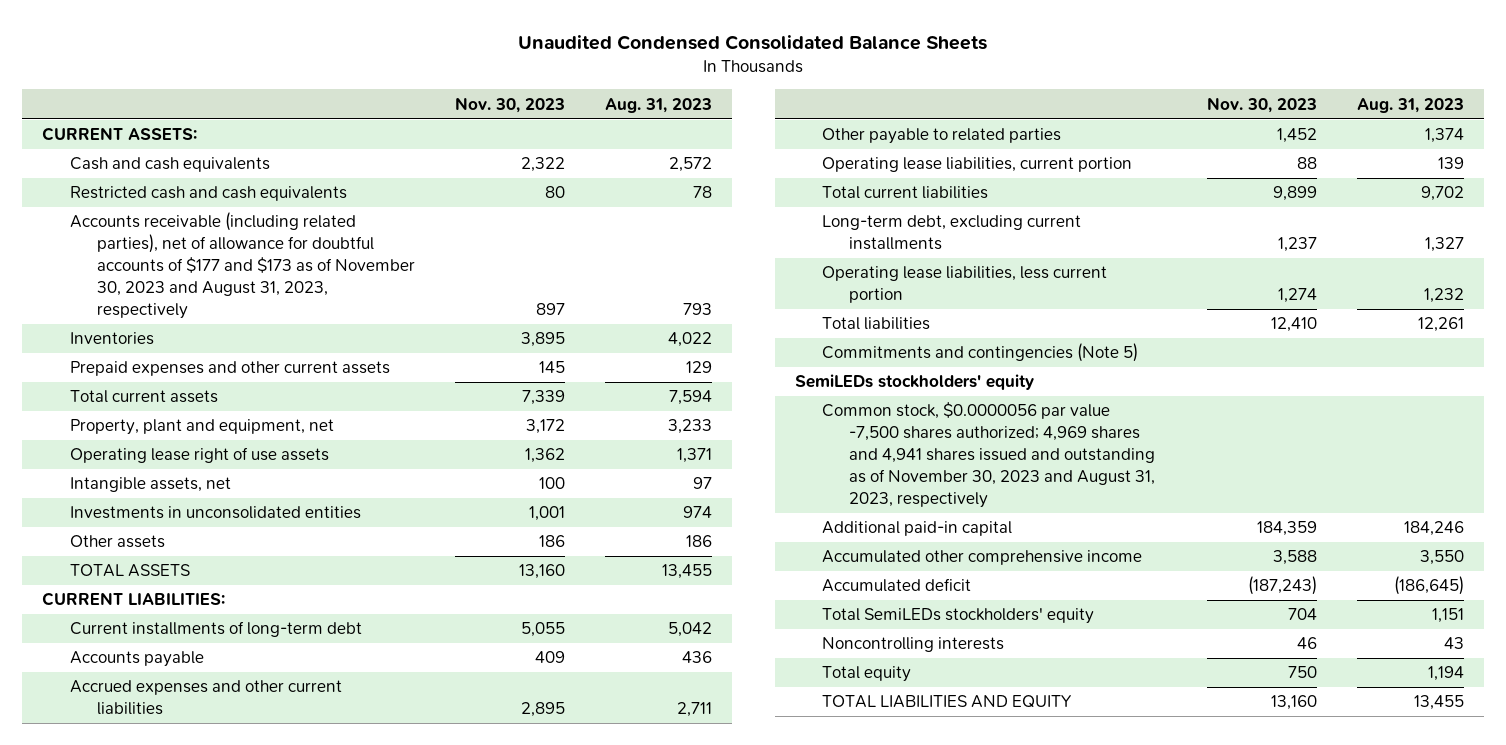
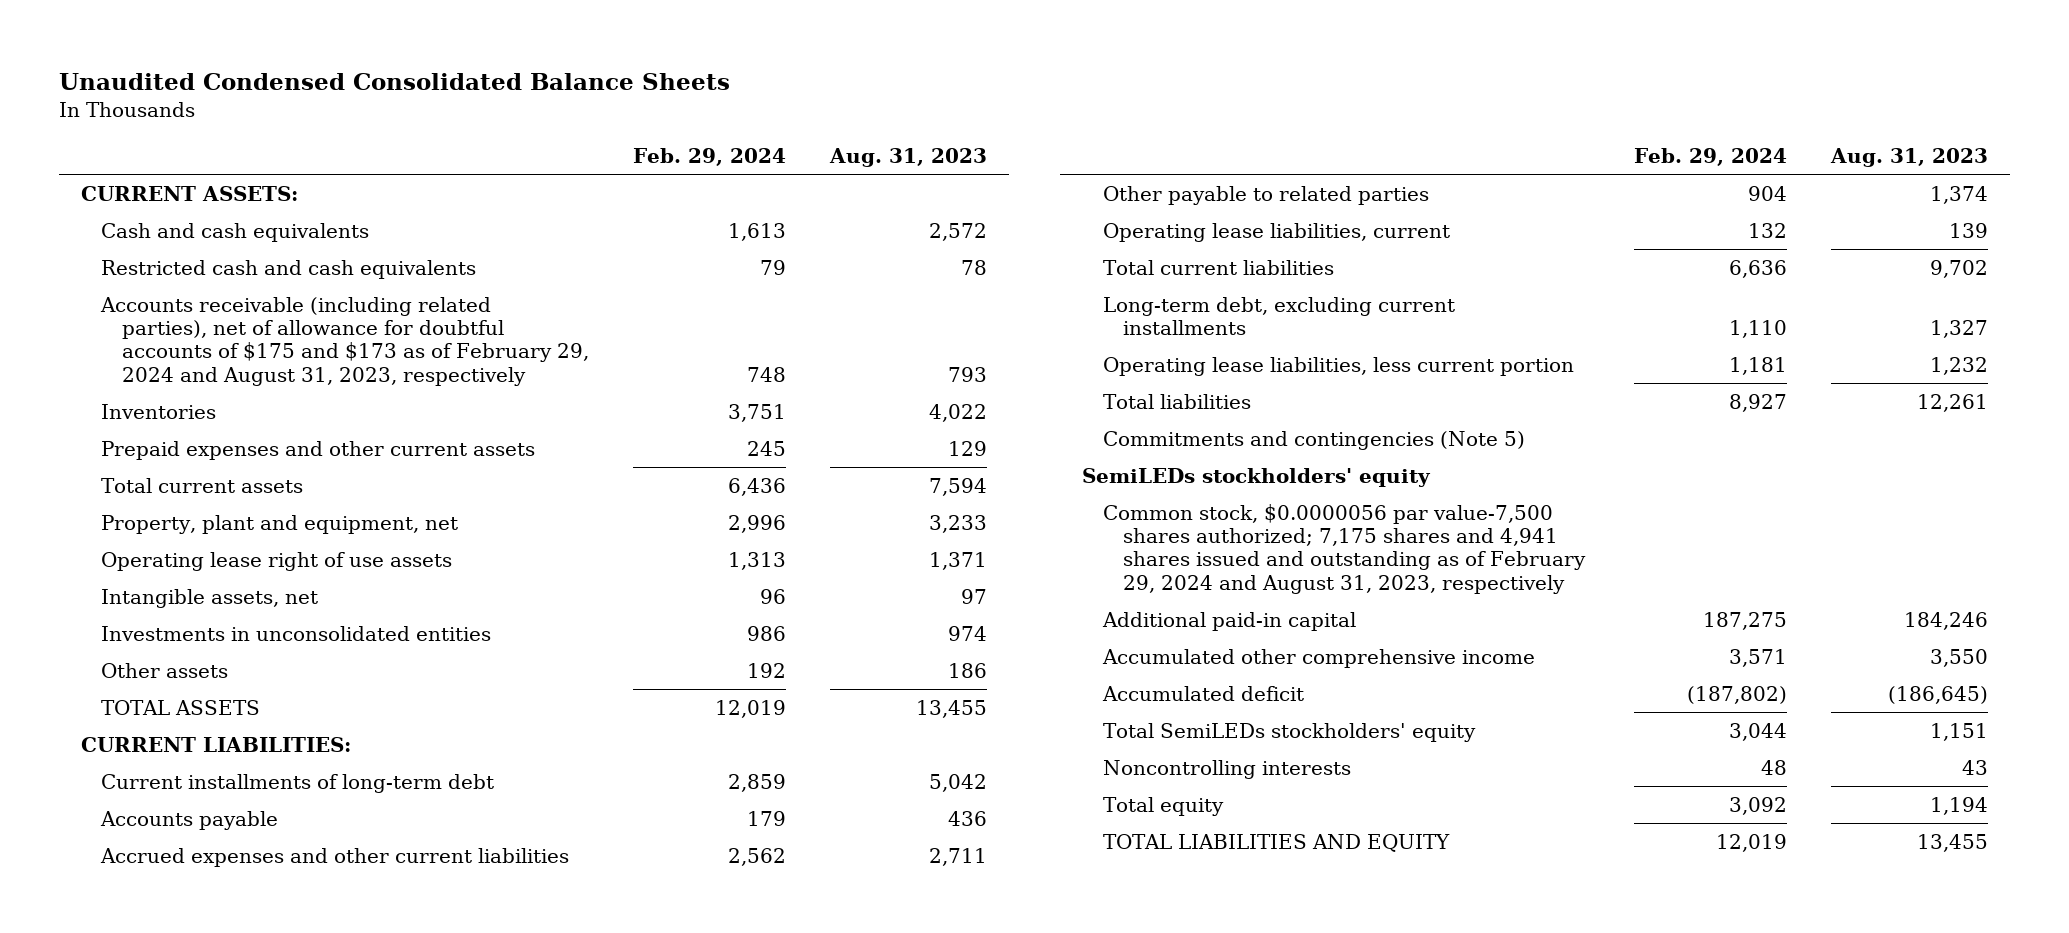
- | Nov. 30, 2023 | Aug. 31, 2023
+ | Feb. 29, 2024 | Aug. 31, 2023
- Accounts receivable (including related parties), net of allowance for doubtful accounts of $177 and $173 as of November 30, 2023 and August 31, 2023, respectively | 897 | 793
+ Accounts receivable (including related parties), net of allowance for doubtful accounts of $175 and $173 as of February 29, 2024 and August 31, 2023, respectively | 748 | 793
- Operating lease liabilities, current portion | 88 | 139
+ Operating lease liabilities, current | 132 | 139
- Common stock, $0.0000056 par value -7,500 shares authorized; 4,969 shares and 4,941 shares issued and outstanding as of November 30, 2023 and August 31, 2023, respectively
+ Common stock, $0.0000056 par value-7,500 shares authorized; 7,175 shares and 4,941 shares issued and outstanding as of February 29, 2024 and August 31, 2023, respectively

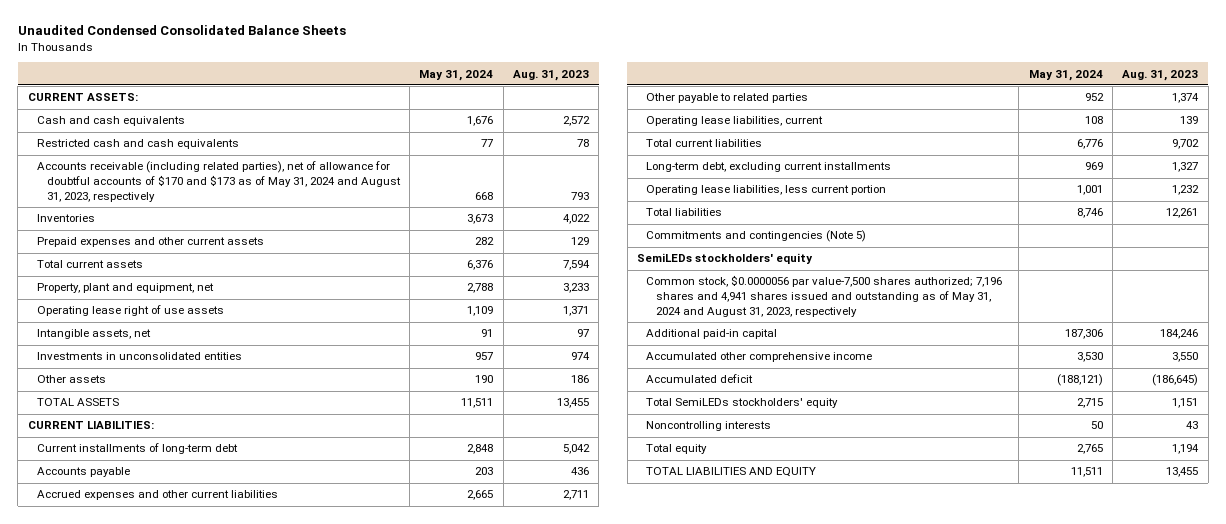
- | Feb. 29, 2024 | Aug. 31, 2023
+ | May 31, 2024 | Aug. 31, 2023
- Accounts receivable (including related parties), net of allowance for doubtful accounts of $175 and $173 as of February 29, 2024 and August 31, 2023, respectively | 748 | 793
+ Accounts receivable (including related parties), net of allowance for doubtful accounts of $170 and $173 as of May 31, 2024 and August 31, 2023, respectively | 668 | 793
- Common stock, $0.0000056 par value-7,500 shares authorized; 7,175 shares and 4,941 shares issued and outstanding as of February 29, 2024 and August 31, 2023, respectively
+ Common stock, $0.0000056 par value-7,500 shares authorized; 7,196 shares and 4,941 shares issued and outstanding as of May 31, 2024 and August 31, 2023, respectively

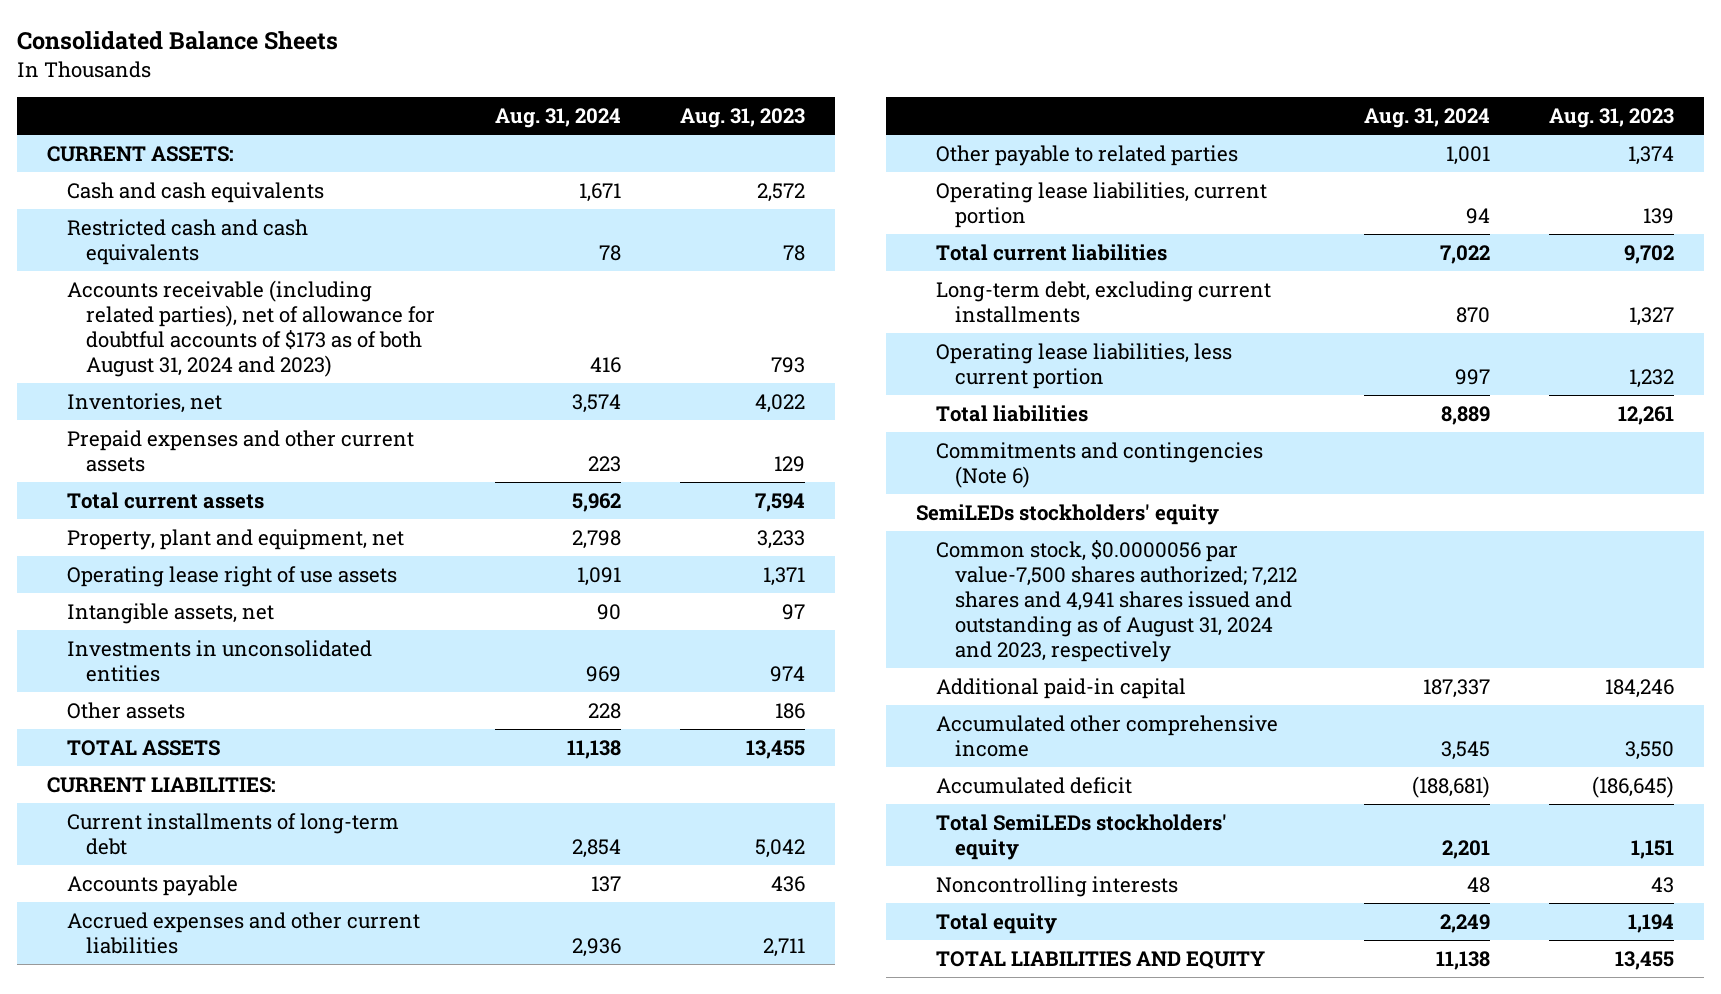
- Unaudited Condensed Consolidated Balance Sheets
+ Consolidated Balance Sheets
- | May 31, 2024 | Aug. 31, 2023
+ | Aug. 31, 2024 | Aug. 31, 2023
- Accounts receivable (including related parties), net of allowance for doubtful accounts of $170 and $173 as of May 31, 2024 and August 31, 2023, respectively | 668 | 793
- Inventories | 3,673 | 4,022
+ Accounts receivable (including related parties), net of allowance for doubtful accounts of $173 as of both August 31, 2024 and 2023) | 416 | 793
+ Inventories, net | 3,574 | 4,022
- Operating lease liabilities, current | 108 | 139
+ Operating lease liabilities, current portion | 94 | 139
- Commitments and contingencies (Note 5)
+ Commitments and contingencies (Note 6)
- Common stock, $0.0000056 par value-7,500 shares authorized; 7,196 shares and 4,941 shares issued and outstanding as of May 31, 2024 and August 31, 2023, respectively
+ Common stock, $0.0000056 par value-7,500 shares authorized; 7,212 shares and 4,941 shares issued and outstanding as of August 31, 2024 and 2023, respectively

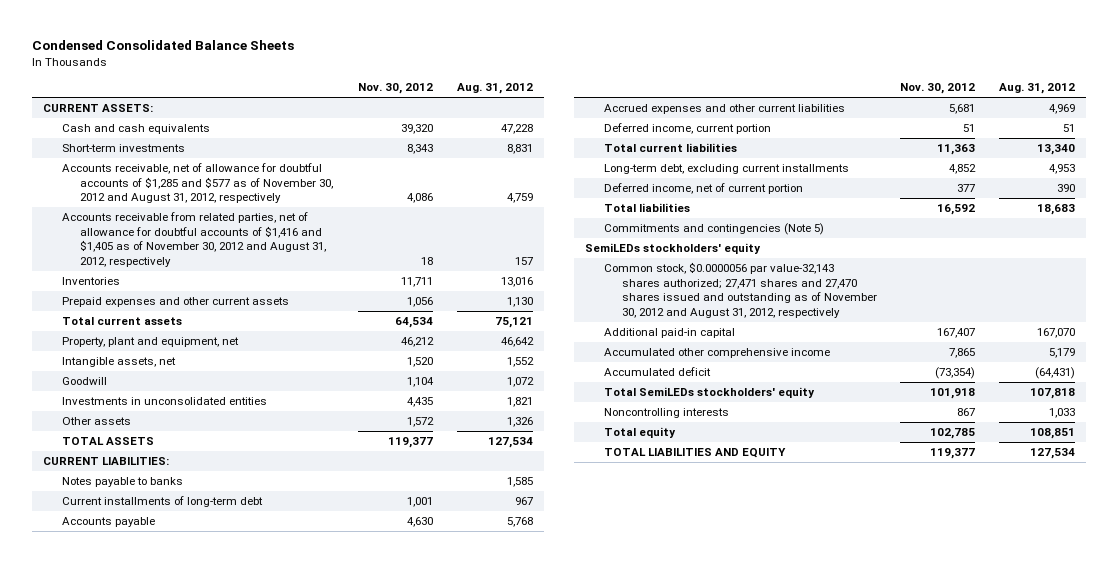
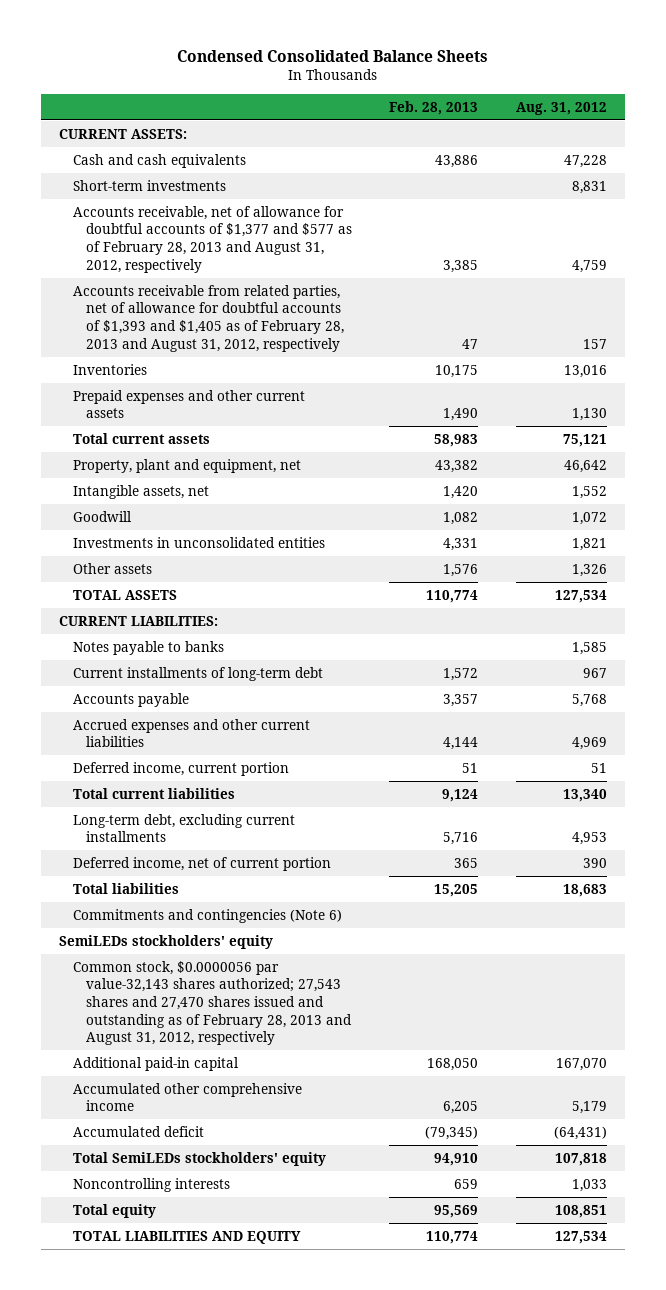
- | Nov. 30, 2012 | Aug. 31, 2012
+ | Feb. 28, 2013 | Aug. 31, 2012
- Accounts receivable, net of allowance for doubtful accounts of $1,285 and $577 as of November 30, 2012 and August 31, 2012, respectively | 4,086 | 4,759
- Accounts receivable from related parties, net of allowance for doubtful accounts of $1,416 and $1,405 as of November 30, 2012 and August 31, 2012, respectively | 18 | 157
+ Accounts receivable, net of allowance for doubtful accounts of $1,377 and $577 as of February 28, 2013 and August 31, 2012, respectively | 3,385 | 4,759
+ Accounts receivable from related parties, net of allowance for doubtful accounts of $1,393 and $1,405 as of February 28, 2013 and August 31, 2012, respectively | 47 | 157
- Commitments and contingencies (Note 5)
+ Commitments and contingencies (Note 6)
- Common stock, $0.0000056 par value-32,143 shares authorized; 27,471 shares and 27,470 shares issued and outstanding as of November 30, 2012 and August 31, 2012, respectively
+ Common stock, $0.0000056 par value-32,143 shares authorized; 27,543 shares and 27,470 shares issued and outstanding as of February 28, 2013 and August 31, 2012, respectively

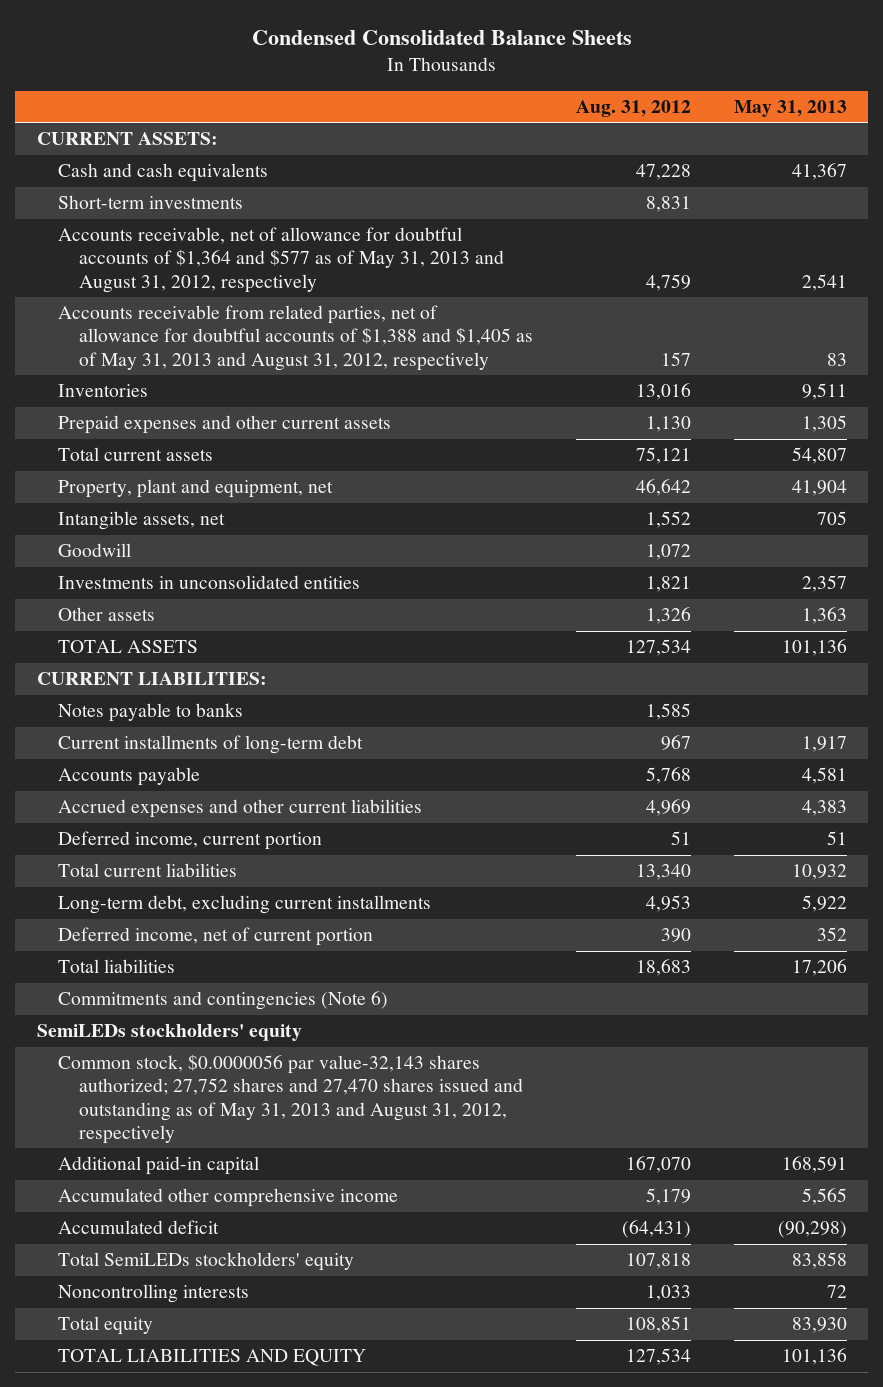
- | Feb. 28, 2013 | Aug. 31, 2012
+ | Aug. 31, 2012 | May 31, 2013
- Accounts receivable, net of allowance for doubtful accounts of $1,377 and $577 as of February 28, 2013 and August 31, 2012, respectively | 3,385 | 4,759
- Accounts receivable from related parties, net of allowance for doubtful accounts of $1,393 and $1,405 as of February 28, 2013 and August 31, 2012, respectively | 47 | 157
+ Accounts receivable, net of allowance for doubtful accounts of $1,364 and $577 as of May 31, 2013 and August 31, 2012, respectively | 4,759 | 2,541
+ Accounts receivable from related parties, net of allowance for doubtful accounts of $1,388 and $1,405 as of May 31, 2013 and August 31, 2012, respectively | 157 | 83
- Common stock, $0.0000056 par value-32,143 shares authorized; 27,543 shares and 27,470 shares issued and outstanding as of February 28, 2013 and August 31, 2012, respectively
+ Common stock, $0.0000056 par value-32,143 shares authorized; 27,752 shares and 27,470 shares issued and outstanding as of May 31, 2013 and August 31, 2012, respectively

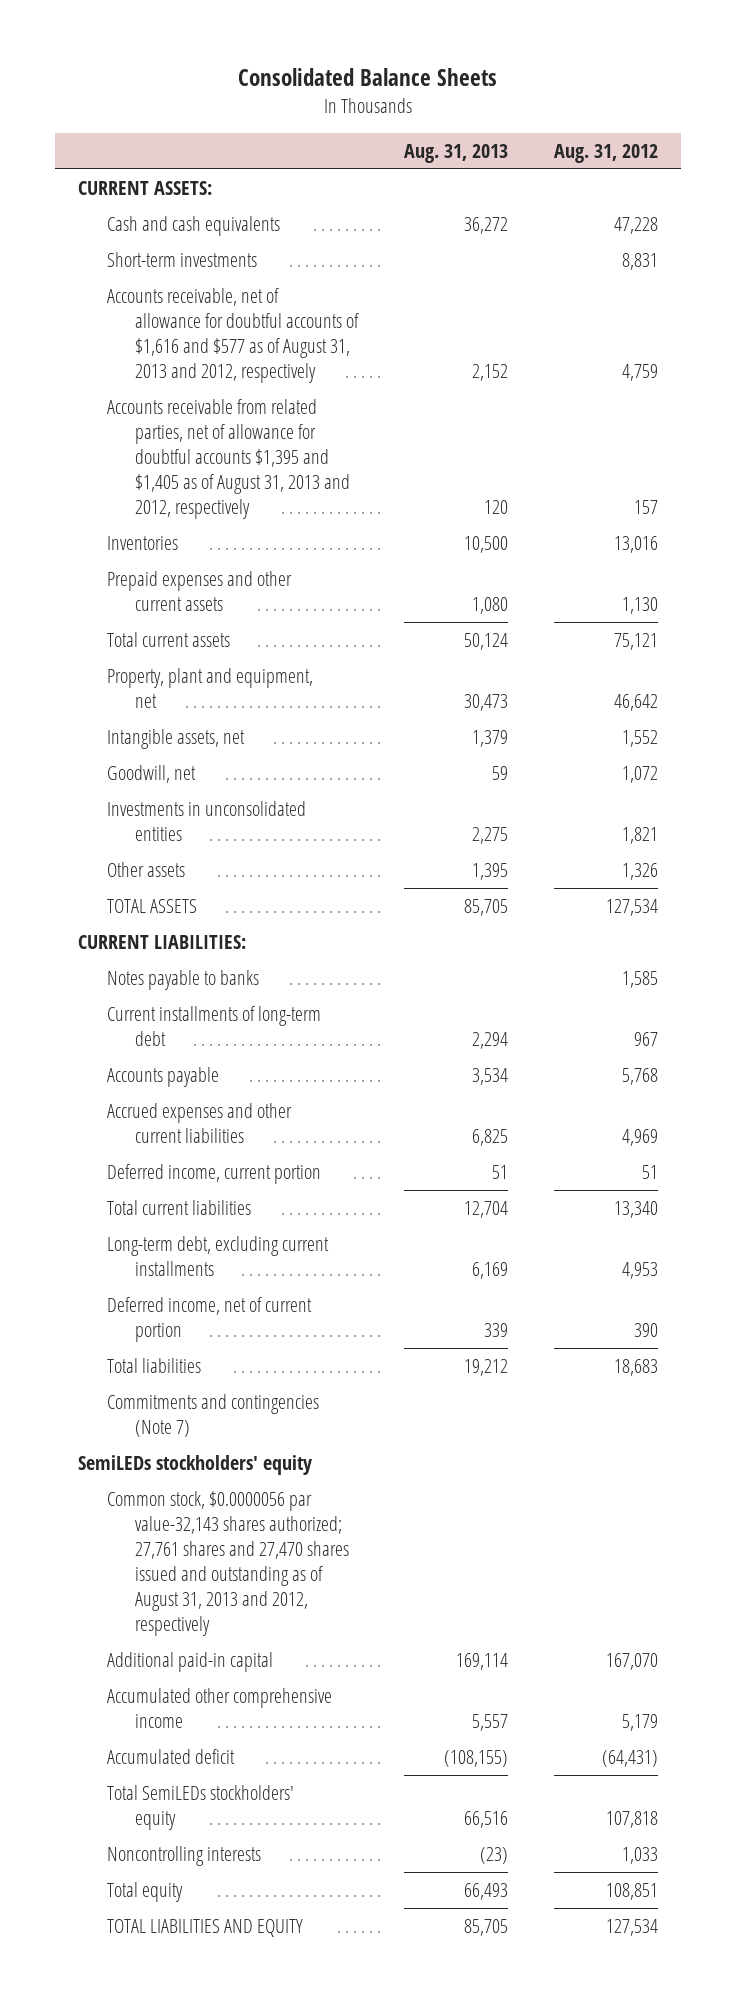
- Condensed Consolidated Balance Sheets
+ Consolidated Balance Sheets
- | Aug. 31, 2012 | May 31, 2013
+ | Aug. 31, 2013 | Aug. 31, 2012
- Accounts receivable, net of allowance for doubtful accounts of $1,364 and $577 as of May 31, 2013 and August 31, 2012, respectively | 4,759 | 2,541
- Accounts receivable from related parties, net of allowance for doubtful accounts of $1,388 and $1,405 as of May 31, 2013 and August 31, 2012, respectively | 157 | 83
+ Accounts receivable, net of allowance for doubtful accounts of $1,616 and $577 as of August 31, 2013 and 2012, respectively | 2,152 | 4,759
+ Accounts receivable from related parties, net of allowance for doubtful accounts $1,395 and $1,405 as of August 31, 2013 and 2012, respectively | 120 | 157
- Goodwill | 1,072 |
+ Goodwill, net | 59 | 1,072
- Commitments and contingencies (Note 6)
+ Commitments and contingencies (Note 7)
- Common stock, $0.0000056 par value-32,143 shares authorized; 27,752 shares and 27,470 shares issued and outstanding as of May 31, 2013 and August 31, 2012, respectively
+ Common stock, $0.0000056 par value-32,143 shares authorized; 27,761 shares and 27,470 shares issued and outstanding as of August 31, 2013 and 2012, respectively

